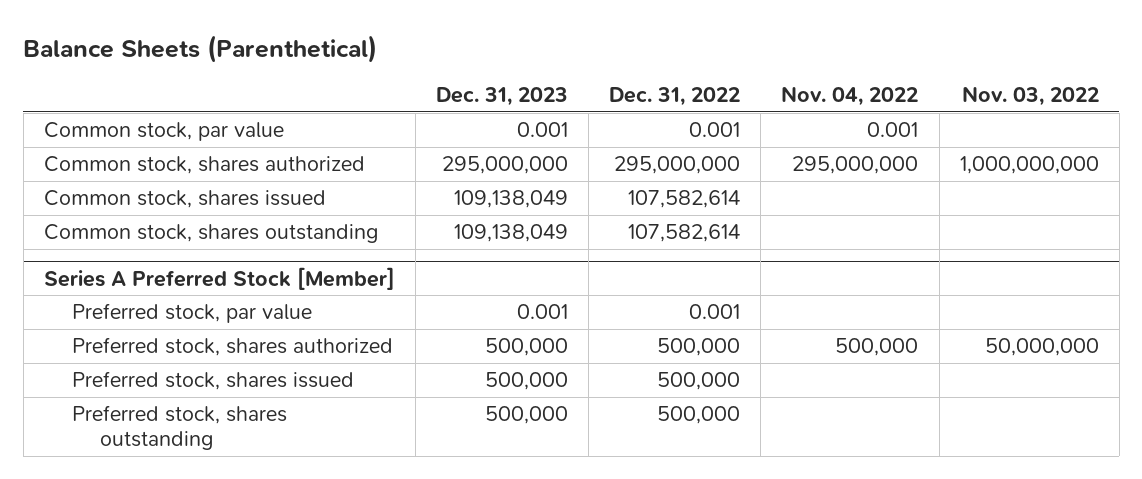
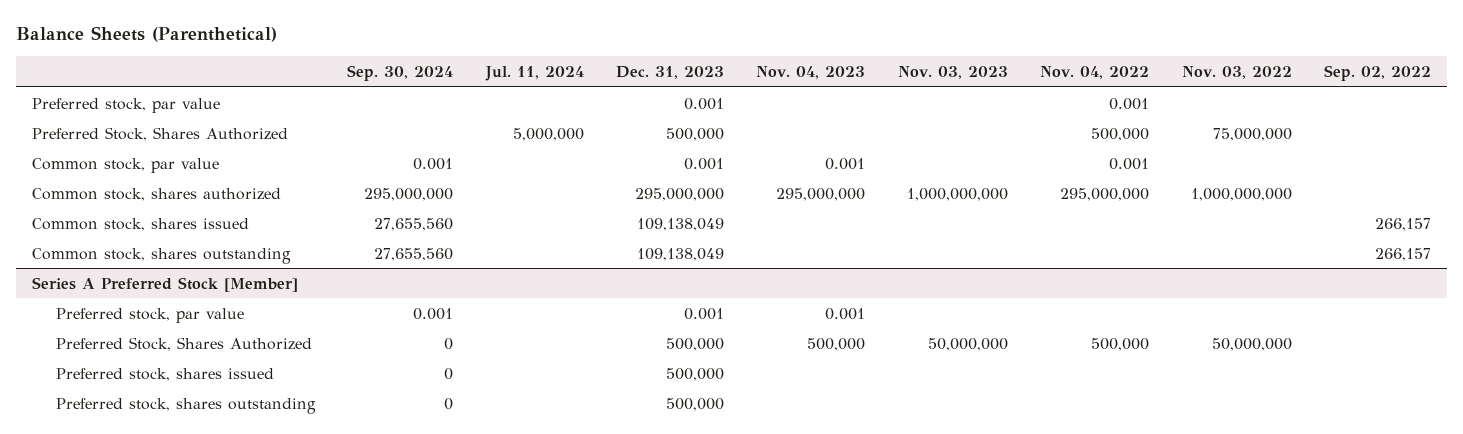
- | Dec. 31, 2023 | Dec. 31, 2022 | Nov. 04, 2022 | Nov. 03, 2022
+ | Sep. 30, 2024 | Jul. 11, 2024 | Dec. 31, 2023 | Nov. 04, 2023 | Nov. 03, 2023 | Nov. 04, 2022 | Nov. 03, 2022 | Sep. 02, 2022
+ Preferred stock, par value | | | 0.001 | | | 0.001 | |
+ Preferred Stock, Shares Authorized | | 5,000,000 | 500,000 | | | 500,000 | 75,000,000 |
@ Series A Preferred Stock [Member]
- Preferred stock, shares authorized | 500,000 | 500,000 | 500,000 | 50,000,000
+ Preferred Stock, Shares Authorized | 0 | | 500,000 | 500,000 | 50,000,000 | 500,000 | 50,000,000 |

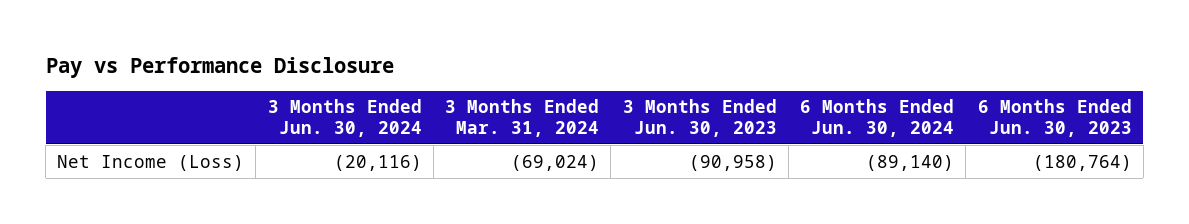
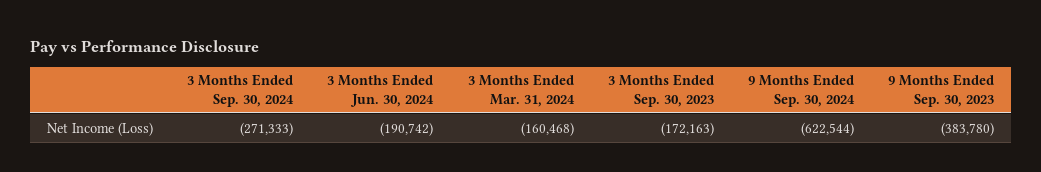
- | 3 Months Ended Jun. 30, 2024 | 3 Months Ended Mar. 31, 2024 | 3 Months Ended Jun. 30, 2023 | 6 Months Ended Jun. 30, 2024 | 6 Months Ended Jun. 30, 2023
+ | 3 Months Ended Sep. 30, 2024 | 3 Months Ended Jun. 30, 2024 | 3 Months Ended Mar. 31, 2024 | 3 Months Ended Sep. 30, 2023 | 9 Months Ended Sep. 30, 2024 | 9 Months Ended Sep. 30, 2023
- Net Income (Loss) | (20,116) | (69,024) | (90,958) | (89,140) | (180,764)
+ Net Income (Loss) | (271,333) | (190,742) | (160,468) | (172,163) | (622,544) | (383,780)

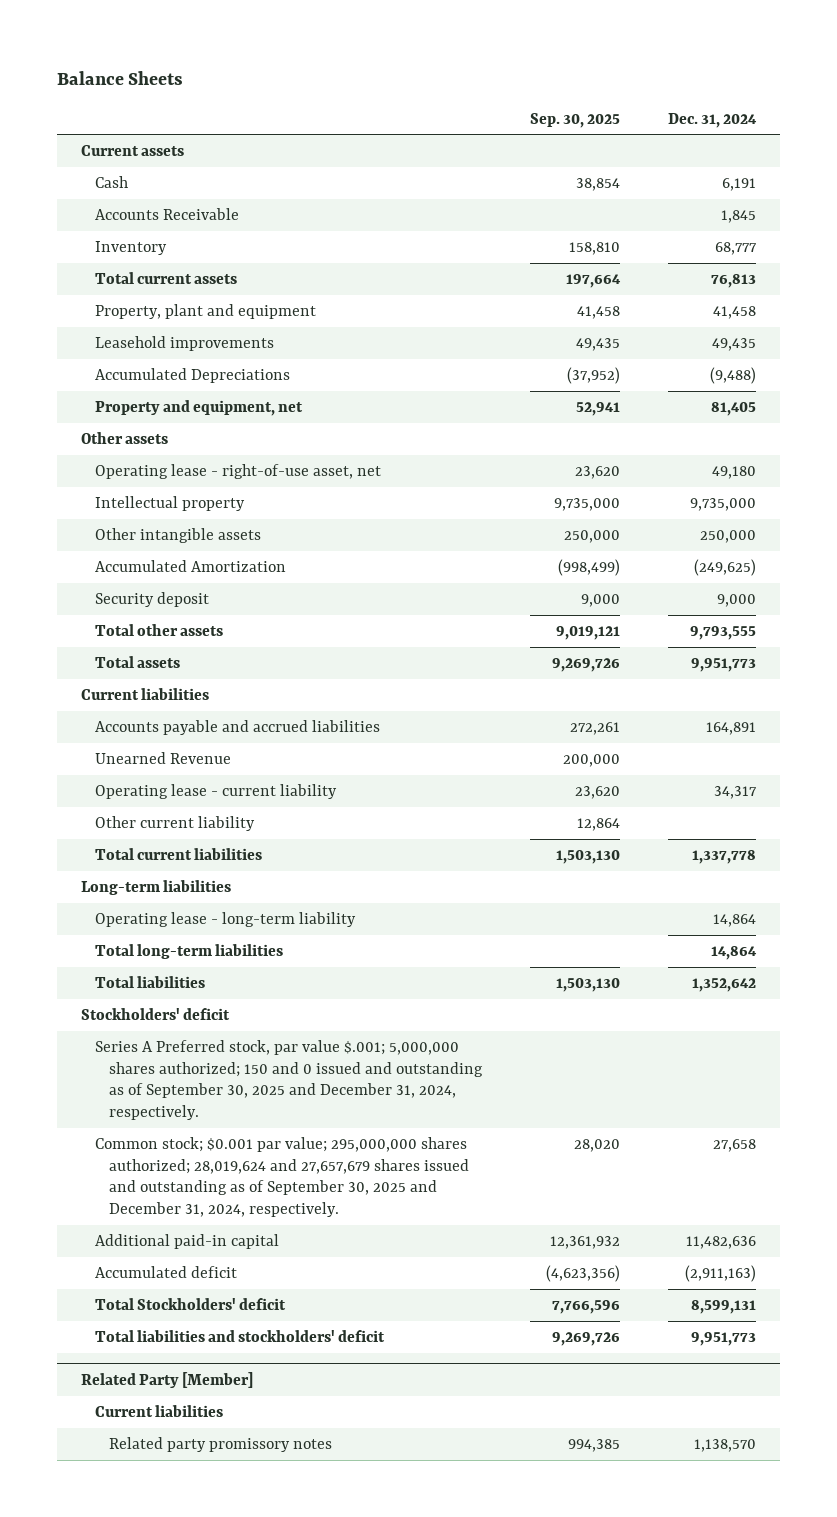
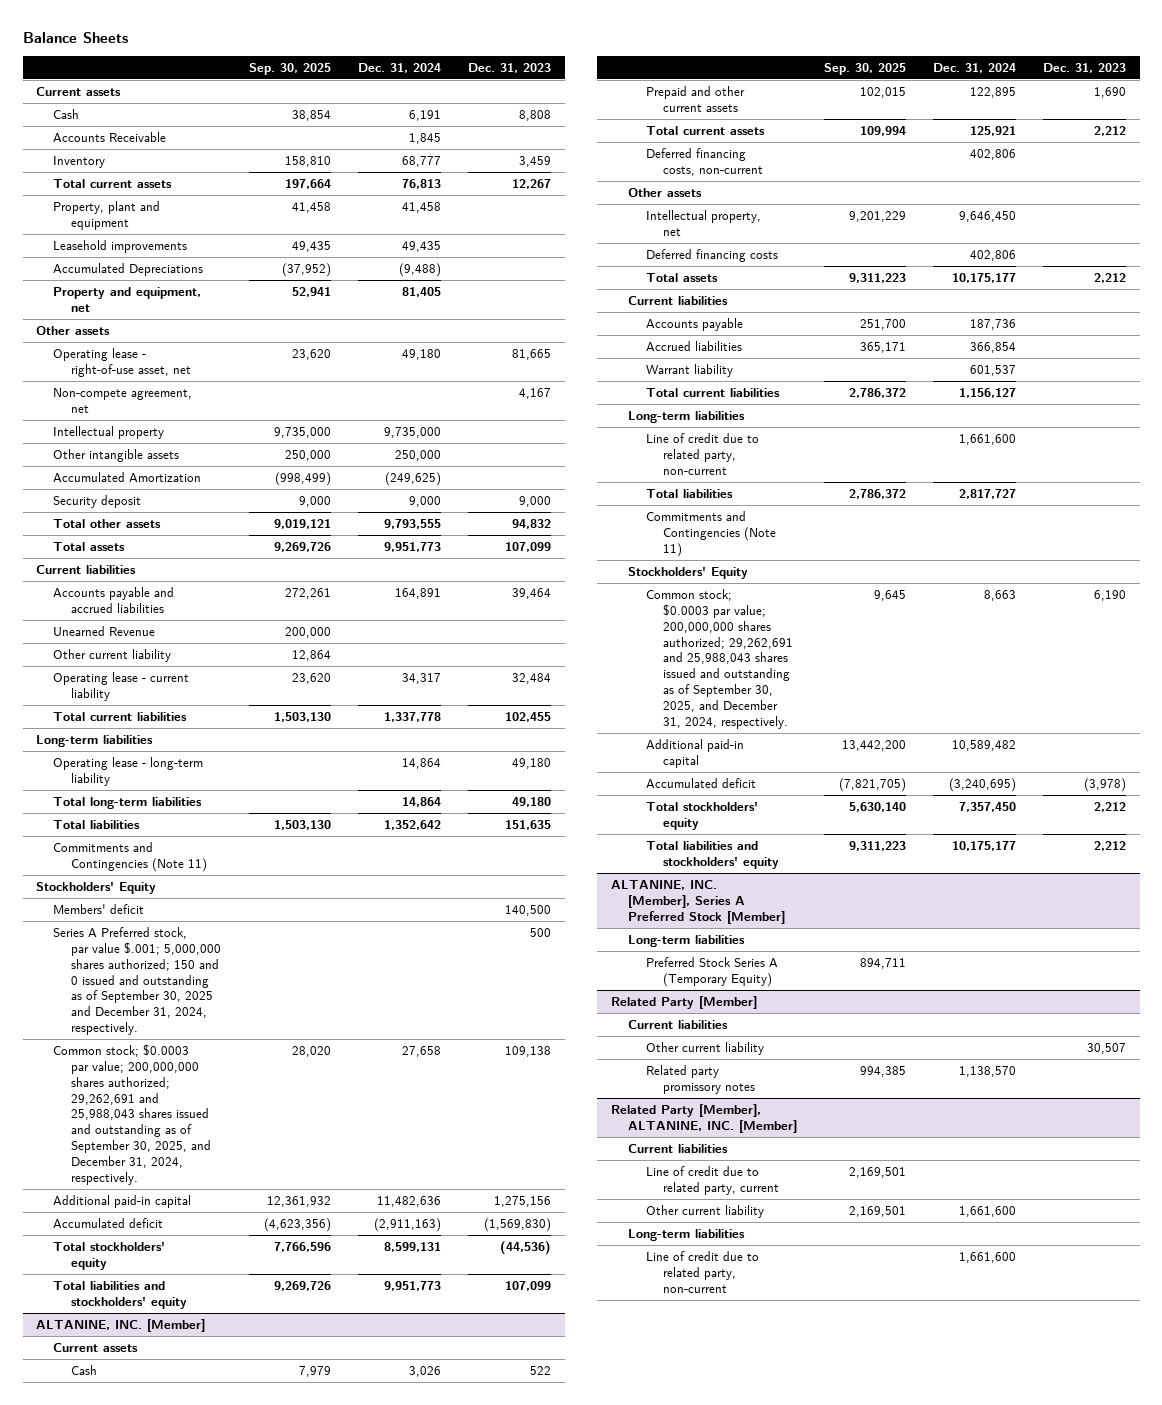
- | Sep. 30, 2025 | Dec. 31, 2024
+ | Sep. 30, 2025 | Dec. 31, 2024 | Dec. 31, 2023
+ Non-compete agreement, net | | | 4,167
moved down: Operating lease - current liability | 23,620 | 34,317 | 32,484
- Stockholders' deficit
+ Commitments and Contingencies (Note 11)
+ Stockholders' Equity
+ Members' deficit | | | 140,500
- Common stock; $0.001 par value; 295,000,000 shares authorized; 28,019,624 and 27,657,679 shares issued and outstanding as of September 30, 2025 and December 31, 2024, respectively. | 28,020 | 27,658
+ Common stock; $0.0003 par value; 200,000,000 shares authorized; 29,262,691 and 25,988,043 shares issued and outstanding as of September 30, 2025, and December 31, 2024, respectively. | 28,020 | 27,658 | 109,138
- Total Stockholders' deficit | 7,766,596 | 8,599,131
- Total liabilities and stockholders' deficit | 9,269,726 | 9,951,773
+ Total stockholders' equity | 7,766,596 | 8,599,131 | (44,536)
+ Total liabilities and stockholders' equity | 9,269,726 | 9,951,773 | 107,099
+ ALTANINE, INC. [Member]
+ Current assets
+ Cash | 7,979 | 3,026 | 522
+ Prepaid and other current assets | 102,015 | 122,895 | 1,690
+ Total current assets | 109,994 | 125,921 | 2,212
+ Deferred financing costs, non-current | | 402,806 |
+ Other assets
+ Intellectual property, net | 9,201,229 | 9,646,450 |
+ Deferred financing costs | | 402,806 |
+ Total assets | 9,311,223 | 10,175,177 | 2,212
+ Current liabilities
+ Accounts payable | 251,700 | 187,736 |
+ Accrued liabilities | 365,171 | 366,854 |
+ Warrant liability | | 601,537 |
+ Total current liabilities | 2,786,372 | 1,156,127 |
+ Long-term liabilities
+ Line of credit due to related party, non-current | | 1,661,600 |
+ Total liabilities | 2,786,372 | 2,817,727 |
+ Commitments and Contingencies (Note 11)
+ Stockholders' Equity
+ Common stock; $0.0003 par value; 200,000,000 shares authorized; 29,262,691 and 25,988,043 shares issued and outstanding as of September 30, 2025, and December 31, 2024, respectively. | 9,645 | 8,663 | 6,190
+ Additional paid-in capital | 13,442,200 | 10,589,482 |
+ Accumulated deficit | (7,821,705) | (3,240,695) | (3,978)
+ Total stockholders' equity | 5,630,140 | 7,357,450 | 2,212
+ Total liabilities and stockholders' equity | 9,311,223 | 10,175,177 | 2,212
+ ALTANINE, INC. [Member], Series A Preferred Stock [Member]
+ Long-term liabilities
+ Preferred Stock Series A (Temporary Equity) | 894,711 | |
@ Related Party [Member]
+ Other current liability | | | 30,507
+ Related Party [Member], ALTANINE, INC. [Member]
+ Current liabilities
+ Line of credit due to related party, current | 2,169,501 | |
+ Other current liability | 2,169,501 | 1,661,600 |
+ Long-term liabilities
+ Line of credit due to related party, non-current | | 1,661,600 |

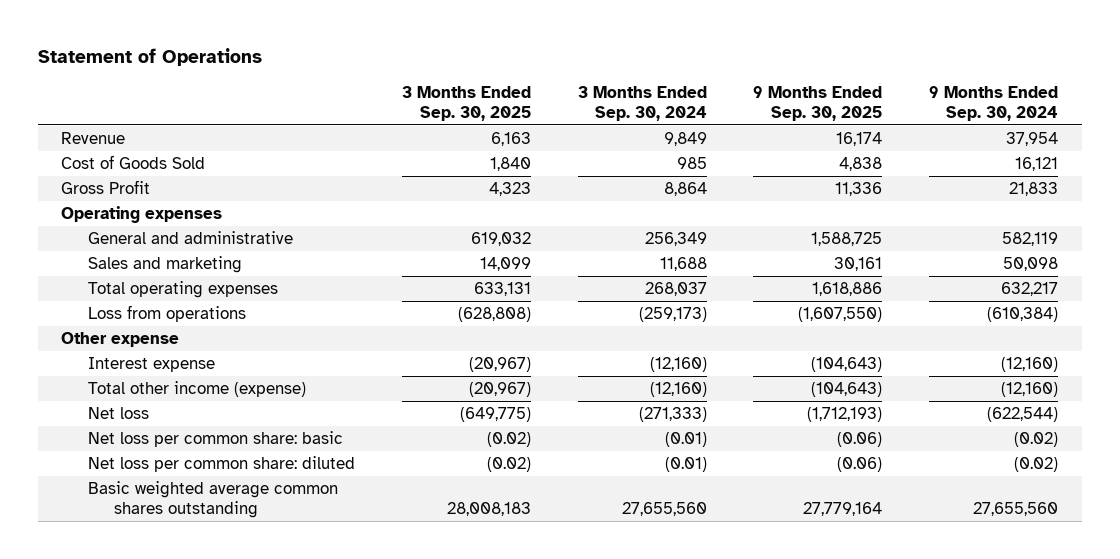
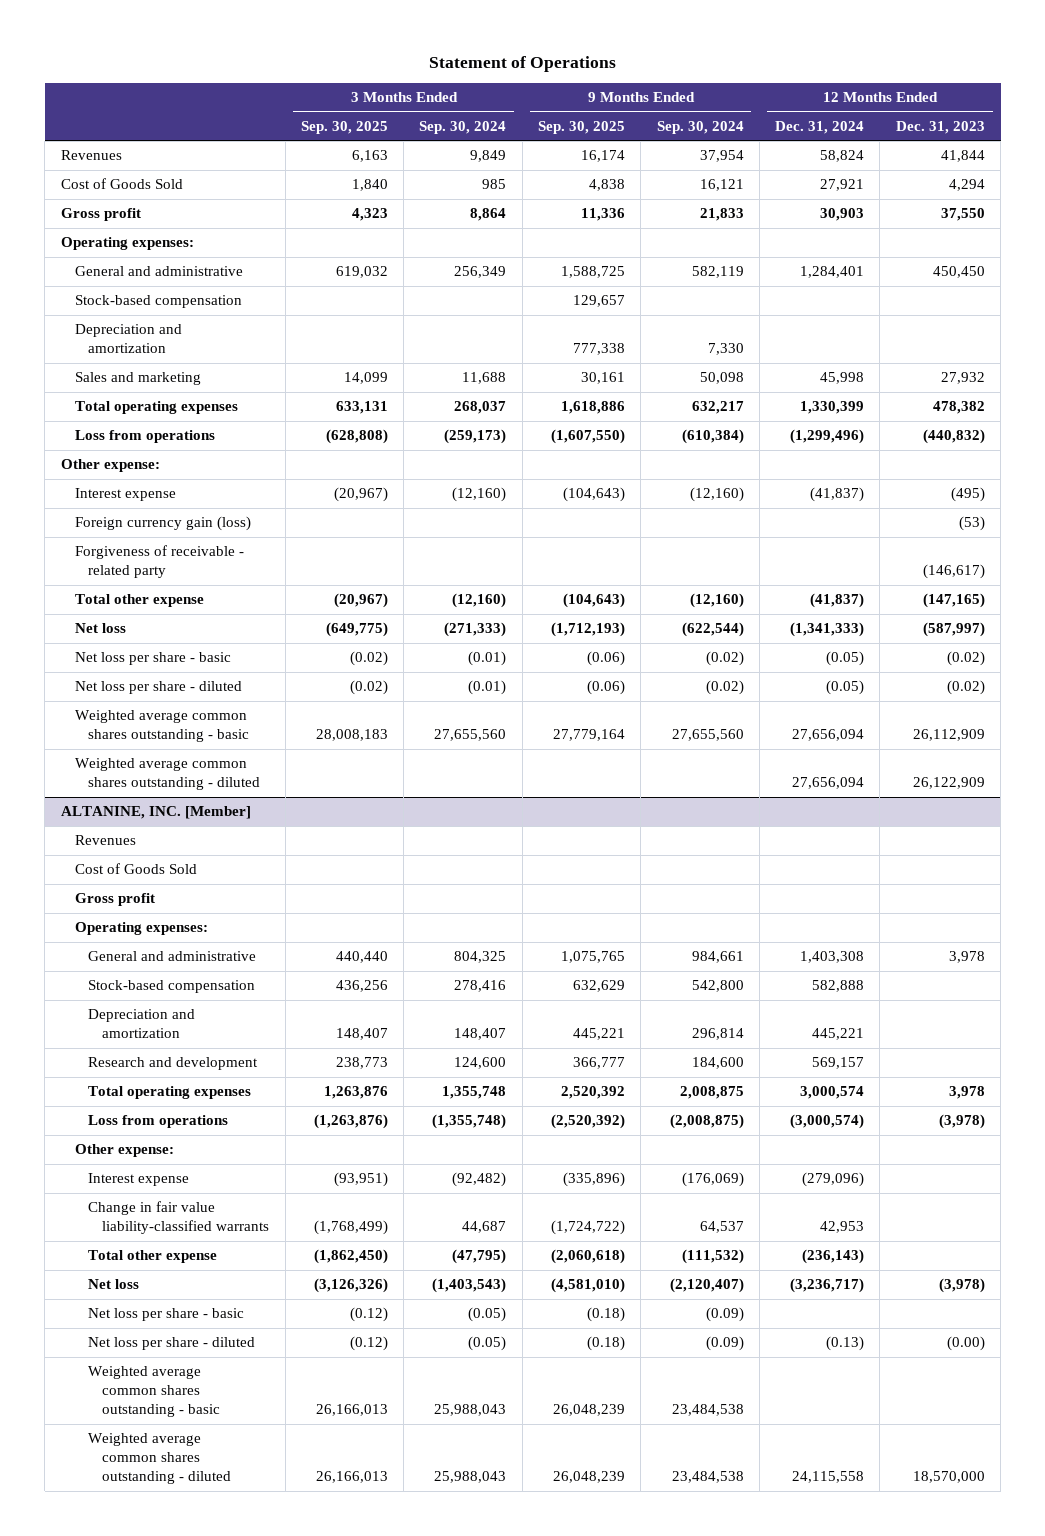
- | 3 Months Ended Sep. 30, 2025 | 3 Months Ended Sep. 30, 2024 | 9 Months Ended Sep. 30, 2025 | 9 Months Ended Sep. 30, 2024
+ | 3 Months Ended Sep. 30, 2025 | 3 Months Ended Sep. 30, 2024 | 9 Months Ended Sep. 30, 2025 | 9 Months Ended Sep. 30, 2024 | 12 Months Ended Dec. 31, 2024 | 12 Months Ended Dec. 31, 2023
- Revenue | 6,163 | 9,849 | 16,174 | 37,954
+ Revenues | 6,163 | 9,849 | 16,174 | 37,954 | 58,824 | 41,844
- Gross Profit | 4,323 | 8,864 | 11,336 | 21,833
- Operating expenses
+ Gross profit | 4,323 | 8,864 | 11,336 | 21,833 | 30,903 | 37,550
+ Operating expenses:
+ Stock-based compensation | | | 129,657 | | |
+ Depreciation and amortization | | | 777,338 | 7,330 | |
- Other expense
+ Other expense:
- Total other income (expense) | (20,967) | (12,160) | (104,643) | (12,160)
+ Foreign currency gain (loss) | | | | | | (53)
+ Forgiveness of receivable - related party | | | | | | (146,617)
+ Total other expense | (20,967) | (12,160) | (104,643) | (12,160) | (41,837) | (147,165)
- Net loss per common share: basic | (0.02) | (0.01) | (0.06) | (0.02)
- Net loss per common share: diluted | (0.02) | (0.01) | (0.06) | (0.02)
- Basic weighted average common shares outstanding | 28,008,183 | 27,655,560 | 27,779,164 | 27,655,560
+ Net loss per share - basic | (0.02) | (0.01) | (0.06) | (0.02) | (0.05) | (0.02)
+ Net loss per share - diluted | (0.02) | (0.01) | (0.06) | (0.02) | (0.05) | (0.02)
+ Weighted average common shares outstanding - basic | 28,008,183 | 27,655,560 | 27,779,164 | 27,655,560 | 27,656,094 | 26,112,909
+ Weighted average common shares outstanding - diluted | | | | | 27,656,094 | 26,122,909
+ ALTANINE, INC. [Member]
+ Revenues
+ Cost of Goods Sold
+ Gross profit
+ Operating expenses:
+ General and administrative | 440,440 | 804,325 | 1,075,765 | 984,661 | 1,403,308 | 3,978
+ Stock-based compensation | 436,256 | 278,416 | 632,629 | 542,800 | 582,888 |
+ Depreciation and amortization | 148,407 | 148,407 | 445,221 | 296,814 | 445,221 |
+ Research and development | 238,773 | 124,600 | 366,777 | 184,600 | 569,157 |
+ Total operating expenses | 1,263,876 | 1,355,748 | 2,520,392 | 2,008,875 | 3,000,574 | 3,978
+ Loss from operations | (1,263,876) | (1,355,748) | (2,520,392) | (2,008,875) | (3,000,574) | (3,978)
+ Other expense:
+ Interest expense | (93,951) | (92,482) | (335,896) | (176,069) | (279,096) |
+ Change in fair value liability-classified warrants | (1,768,499) | 44,687 | (1,724,722) | 64,537 | 42,953 |
+ Total other expense | (1,862,450) | (47,795) | (2,060,618) | (111,532) | (236,143) |
+ Net loss | (3,126,326) | (1,403,543) | (4,581,010) | (2,120,407) | (3,236,717) | (3,978)
+ Net loss per share - basic | (0.12) | (0.05) | (0.18) | (0.09) | |
+ Net loss per share - diluted | (0.12) | (0.05) | (0.18) | (0.09) | (0.13) | (0.00)
+ Weighted average common shares outstanding - basic | 26,166,013 | 25,988,043 | 26,048,239 | 23,484,538 | |
+ Weighted average common shares outstanding - diluted | 26,166,013 | 25,988,043 | 26,048,239 | 23,484,538 | 24,115,558 | 18,570,000

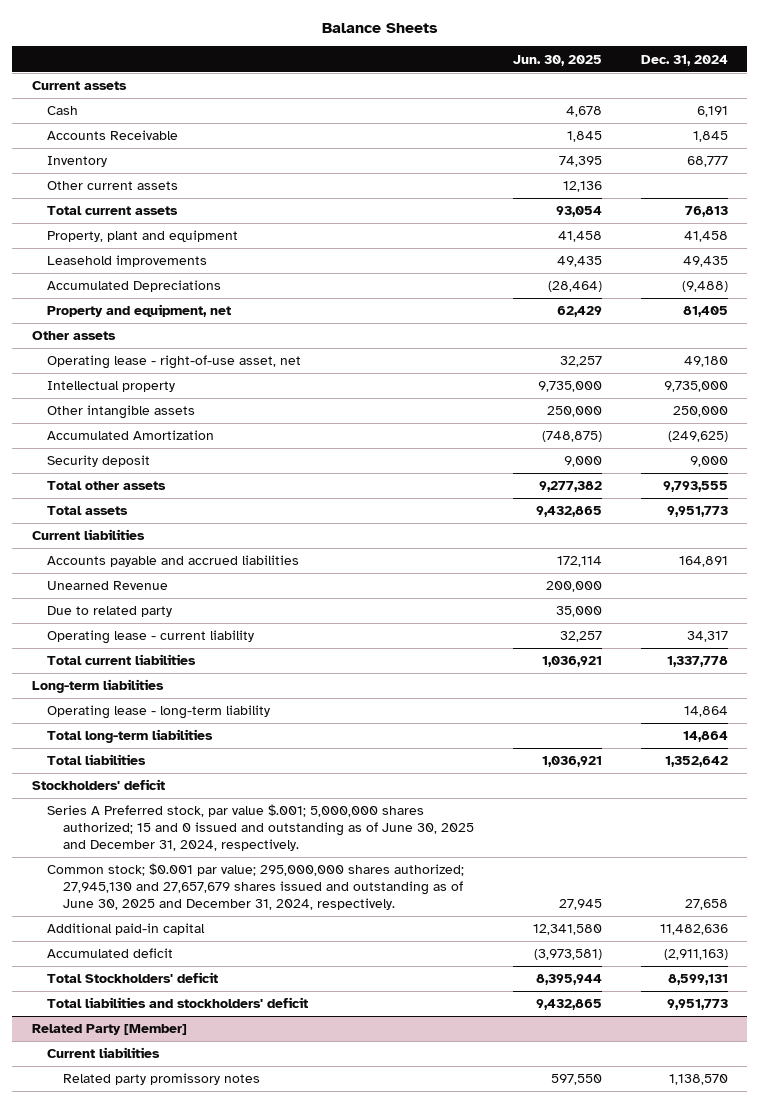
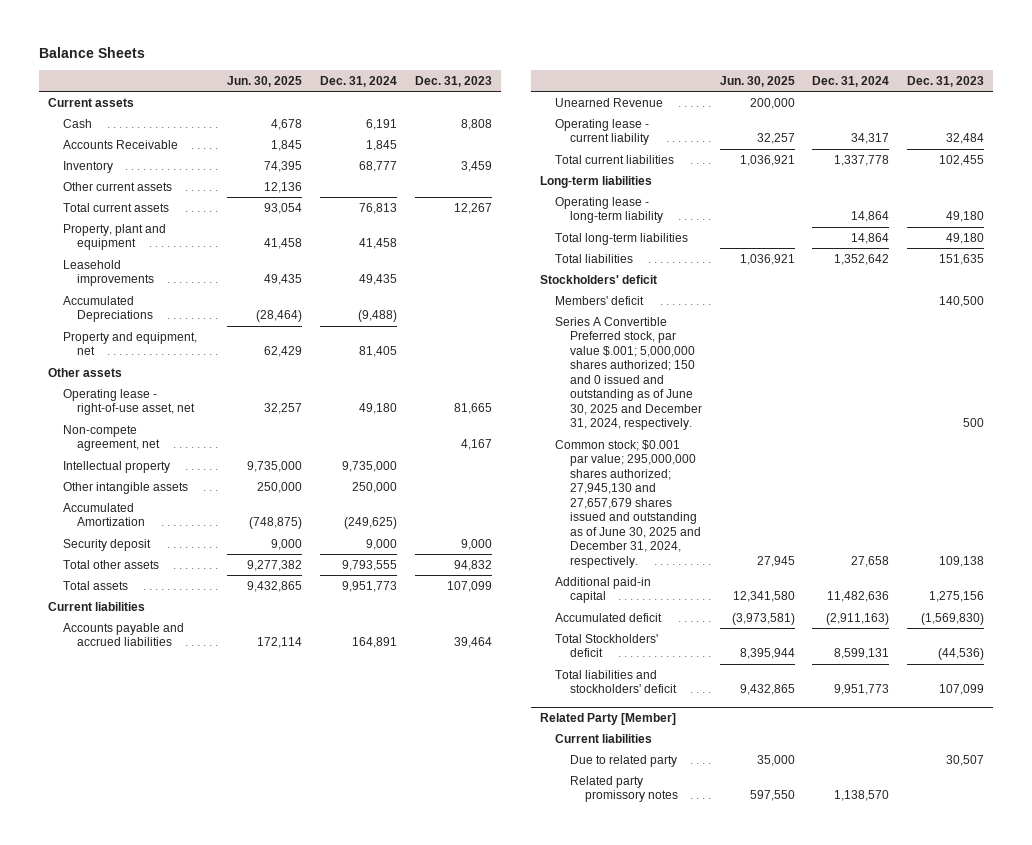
- | Jun. 30, 2025 | Dec. 31, 2024
+ | Jun. 30, 2025 | Dec. 31, 2024 | Dec. 31, 2023
+ Non-compete agreement, net | | | 4,167
- Due to related party | 35,000 |
- Series A Preferred stock, par value $.001; 5,000,000 shares authorized; 15 and 0 issued and outstanding as of June 30, 2025 and December 31, 2024, respectively.
+ Members' deficit | | | 140,500
+ Series A Convertible Preferred stock, par value $.001; 5,000,000 shares authorized; 150 and 0 issued and outstanding as of June 30, 2025 and December 31, 2024, respectively. | | | 500
@ Related Party [Member]
+ Due to related party | 35,000 | | 30,507

